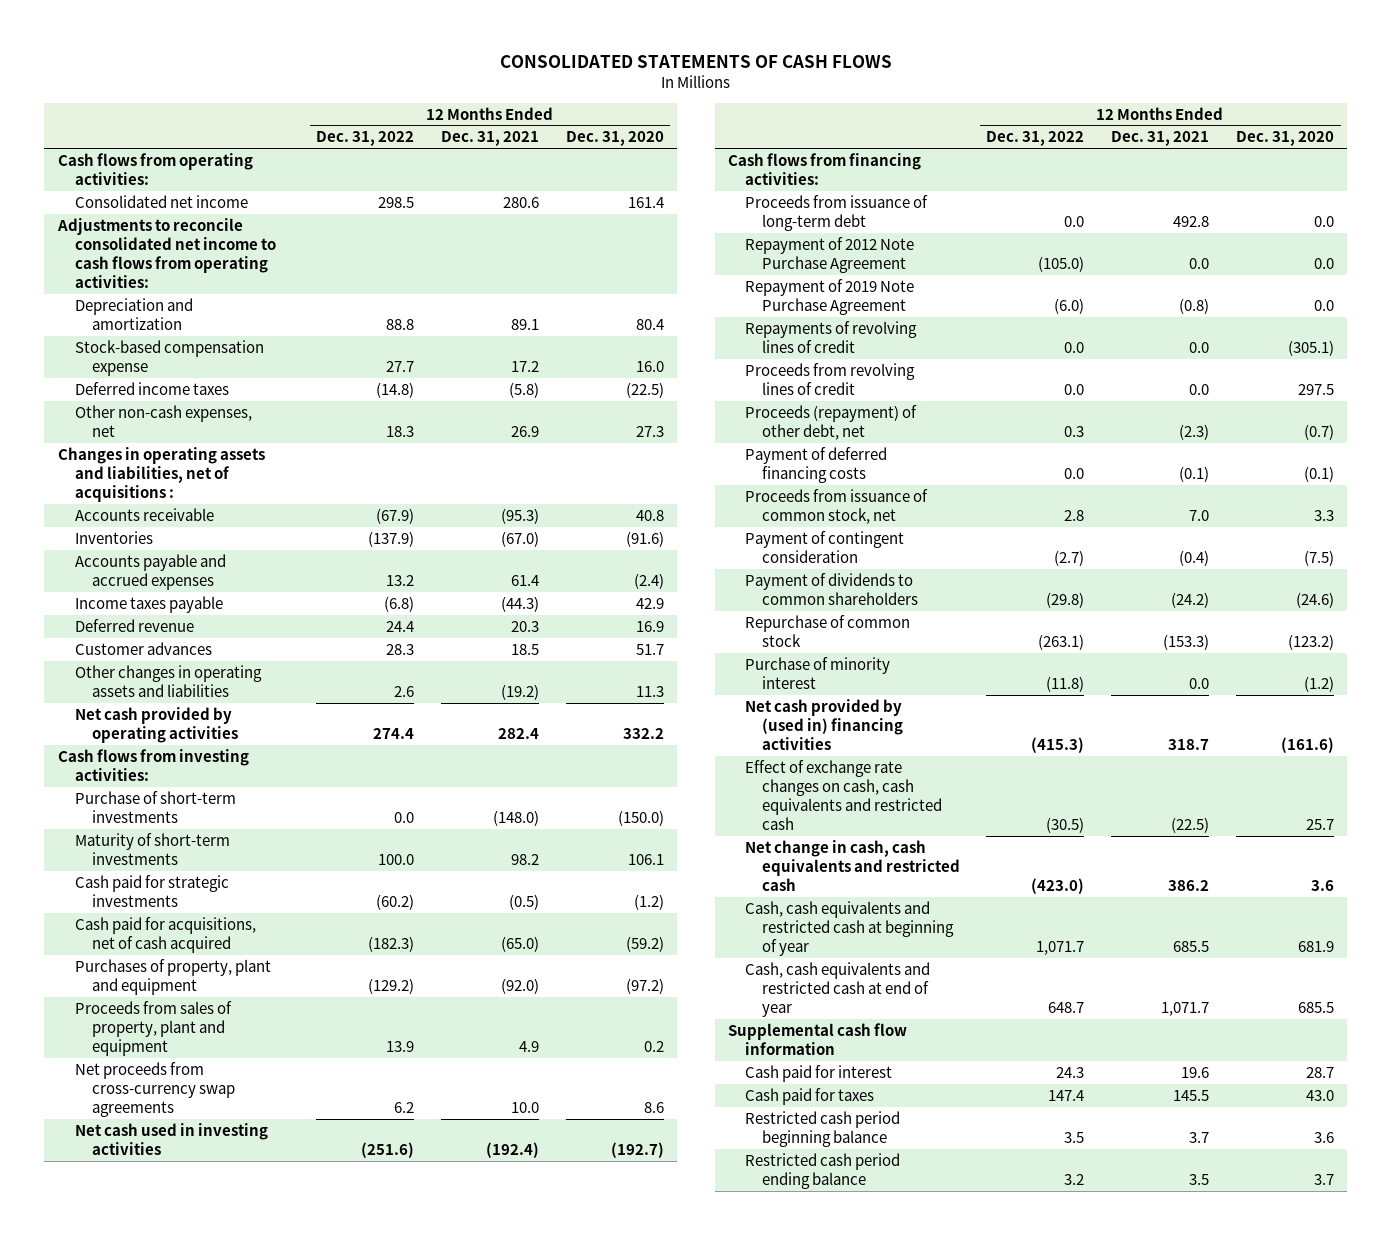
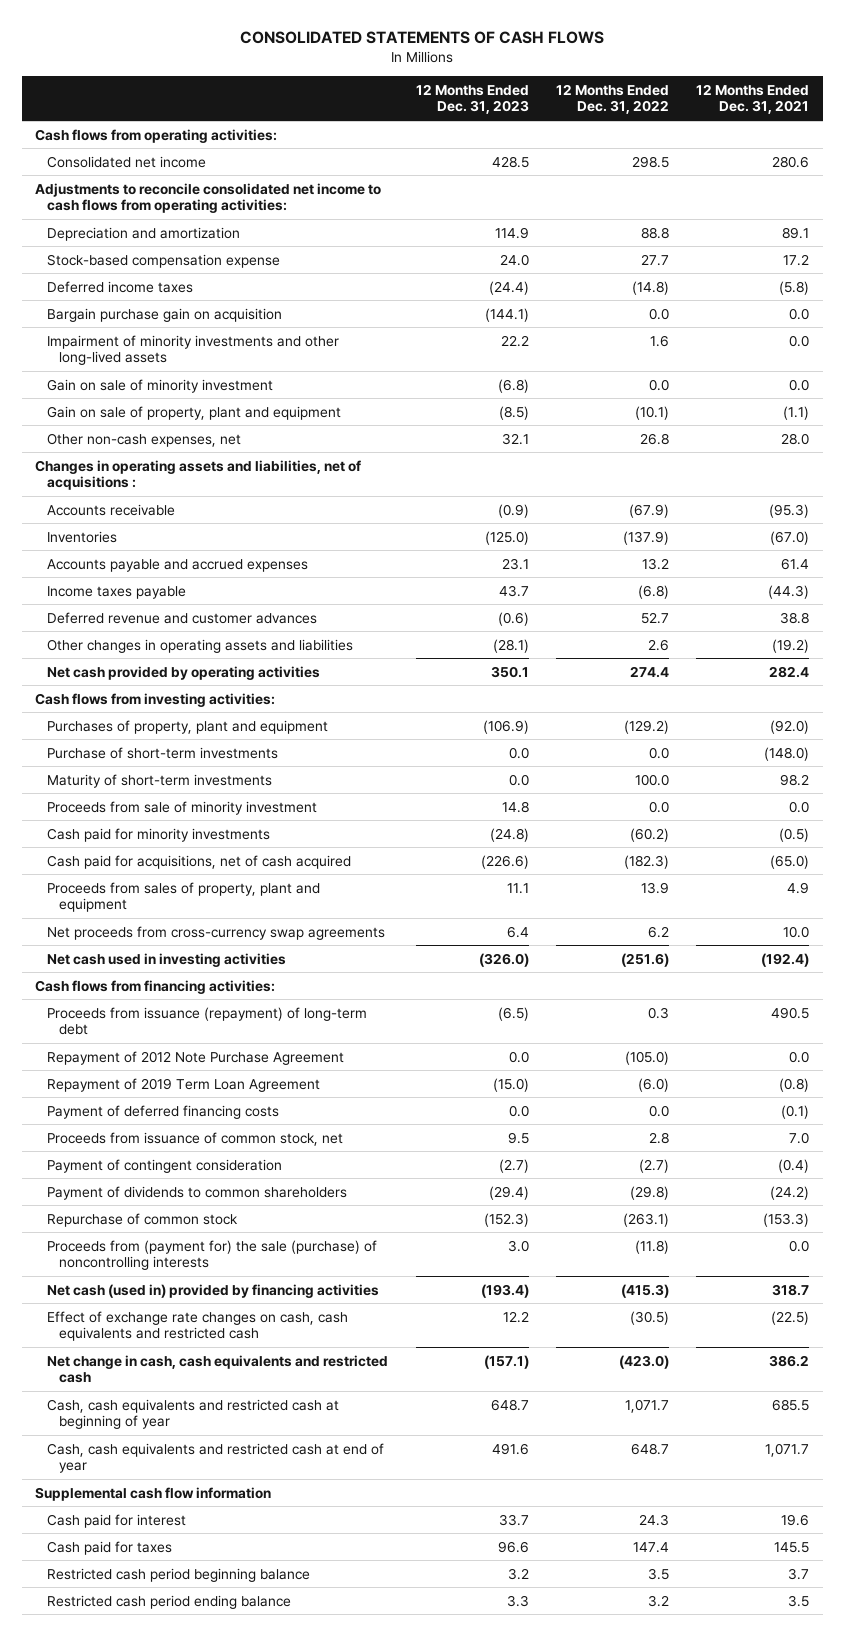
- | 12 Months Ended Dec. 31, 2022 | 12 Months Ended Dec. 31, 2021 | 12 Months Ended Dec. 31, 2020
+ | 12 Months Ended Dec. 31, 2023 | 12 Months Ended Dec. 31, 2022 | 12 Months Ended Dec. 31, 2021
- Other non-cash expenses, net | 18.3 | 26.9 | 27.3
+ Bargain purchase gain on acquisition | (144.1) | 0.0 | 0.0
+ Impairment of minority investments and other long-lived assets | 22.2 | 1.6 | 0.0
+ Gain on sale of minority investment | (6.8) | 0.0 | 0.0
+ Gain on sale of property, plant and equipment | (8.5) | (10.1) | (1.1)
+ Other non-cash expenses, net | 32.1 | 26.8 | 28.0
- Deferred revenue | 24.4 | 20.3 | 16.9
- Customer advances | 28.3 | 18.5 | 51.7
+ Deferred revenue and customer advances | (0.6) | 52.7 | 38.8
moved up: Purchases of property, plant and equipment | (106.9) | (129.2) | (92.0)
- Cash paid for strategic investments | (60.2) | (0.5) | (1.2)
+ Proceeds from sale of minority investment | 14.8 | 0.0 | 0.0
+ Cash paid for minority investments | (24.8) | (60.2) | (0.5)
- Proceeds from issuance of long-term debt | 0.0 | 492.8 | 0.0
+ Proceeds from issuance (repayment) of long-term debt | (6.5) | 0.3 | 490.5
- Repayment of 2019 Note Purchase Agreement | (6.0) | (0.8) | 0.0
- Repayments of revolving lines of credit | 0.0 | 0.0 | (305.1)
- Proceeds from revolving lines of credit | 0.0 | 0.0 | 297.5
- Proceeds (repayment) of other debt, net | 0.3 | (2.3) | (0.7)
+ Repayment of 2019 Term Loan Agreement | (15.0) | (6.0) | (0.8)
- Purchase of minority interest | (11.8) | 0.0 | (1.2)
- Net cash provided by (used in) financing activities | (415.3) | 318.7 | (161.6)
+ Proceeds from (payment for) the sale (purchase) of noncontrolling interests | 3.0 | (11.8) | 0.0
+ Net cash (used in) provided by financing activities | (193.4) | (415.3) | 318.7

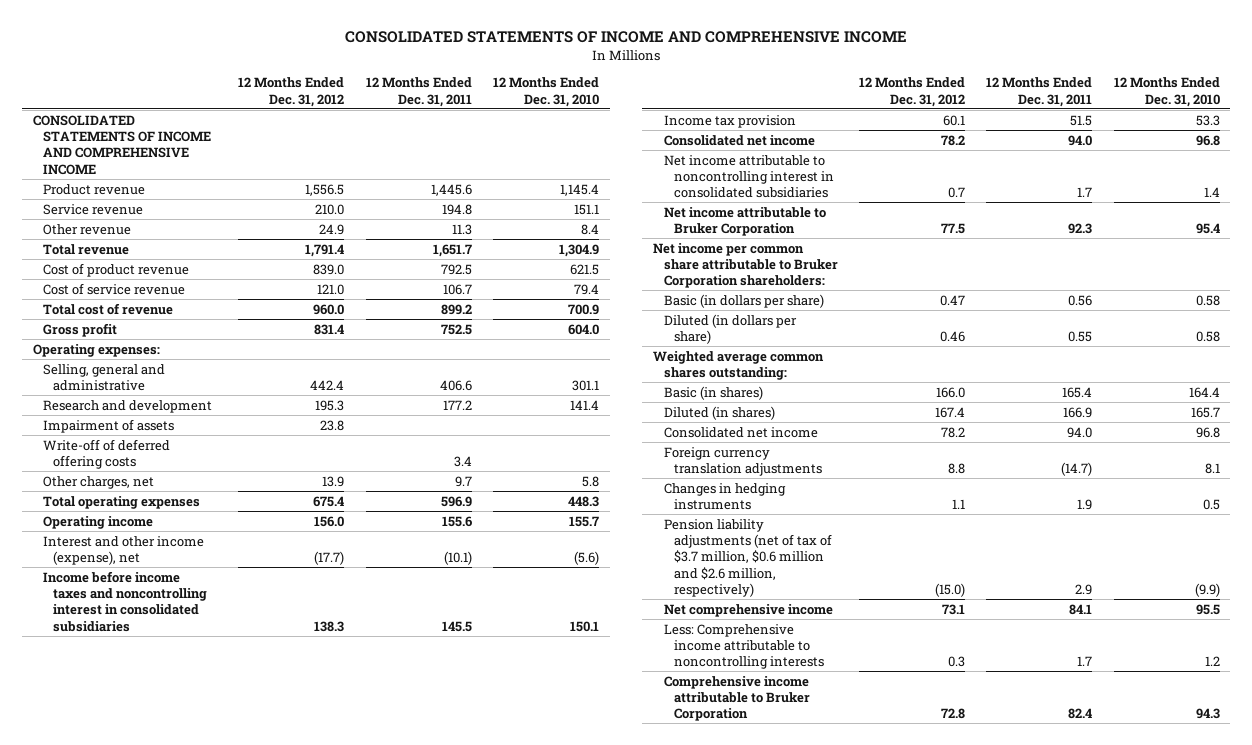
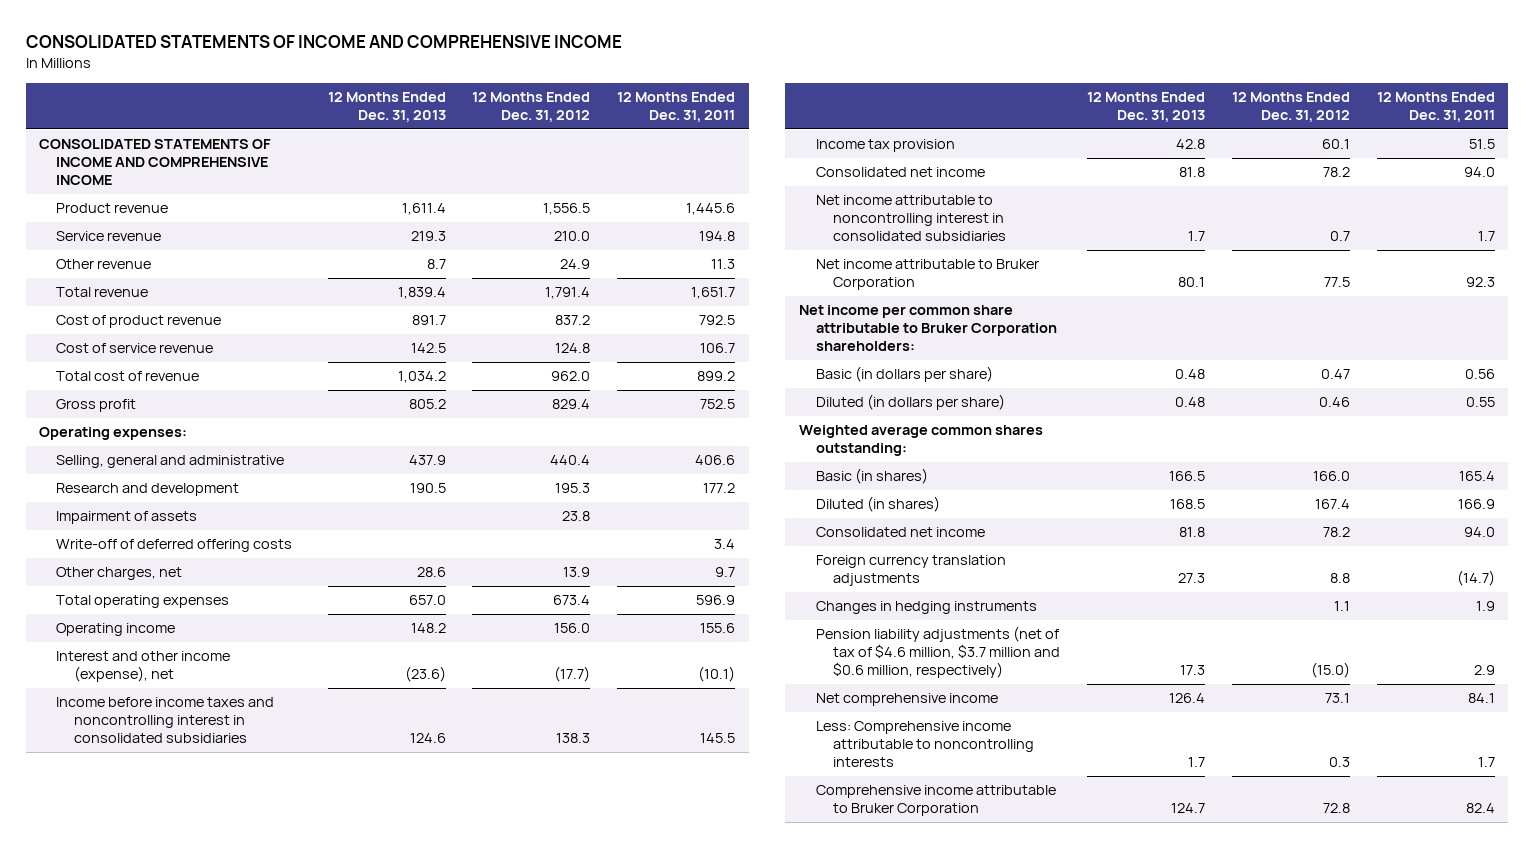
- | 12 Months Ended Dec. 31, 2012 | 12 Months Ended Dec. 31, 2011 | 12 Months Ended Dec. 31, 2010
+ | 12 Months Ended Dec. 31, 2013 | 12 Months Ended Dec. 31, 2012 | 12 Months Ended Dec. 31, 2011
- Cost of product revenue | 839.0 | 792.5 | 621.5
- Cost of service revenue | 121.0 | 106.7 | 79.4
- Total cost of revenue | 960.0 | 899.2 | 700.9
- Gross profit | 831.4 | 752.5 | 604.0
+ Cost of product revenue | 891.7 | 837.2 | 792.5
+ Cost of service revenue | 142.5 | 124.8 | 106.7
+ Total cost of revenue | 1,034.2 | 962.0 | 899.2
+ Gross profit | 805.2 | 829.4 | 752.5
- Selling, general and administrative | 442.4 | 406.6 | 301.1
+ Selling, general and administrative | 437.9 | 440.4 | 406.6
- Total operating expenses | 675.4 | 596.9 | 448.3
+ Total operating expenses | 657.0 | 673.4 | 596.9
- Pension liability adjustments (net of tax of $3.7 million, $0.6 million and $2.6 million, respectively) | (15.0) | 2.9 | (9.9)
+ Pension liability adjustments (net of tax of $4.6 million, $3.7 million and $0.6 million, respectively) | 17.3 | (15.0) | 2.9

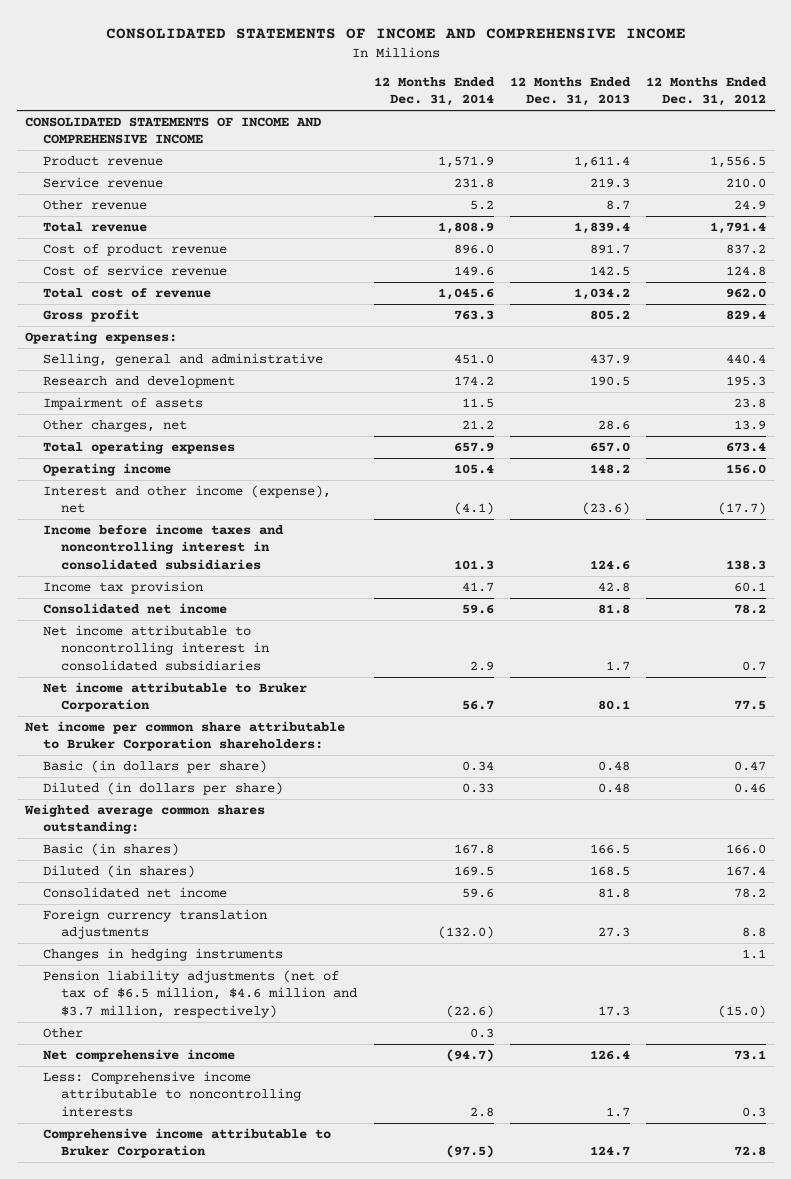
- | 12 Months Ended Dec. 31, 2013 | 12 Months Ended Dec. 31, 2012 | 12 Months Ended Dec. 31, 2011
+ | 12 Months Ended Dec. 31, 2014 | 12 Months Ended Dec. 31, 2013 | 12 Months Ended Dec. 31, 2012
- Write-off of deferred offering costs | | | 3.4
- Pension liability adjustments (net of tax of $4.6 million, $3.7 million and $0.6 million, respectively) | 17.3 | (15.0) | 2.9
+ Pension liability adjustments (net of tax of $6.5 million, $4.6 million and $3.7 million, respectively) | (22.6) | 17.3 | (15.0)
+ Other | 0.3 | |

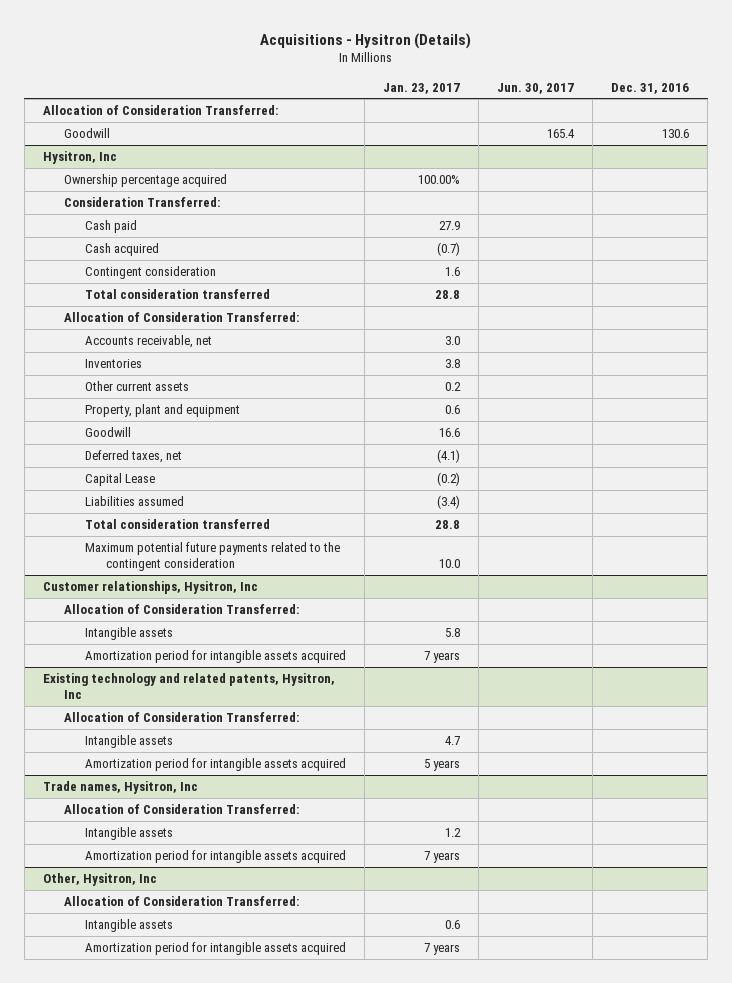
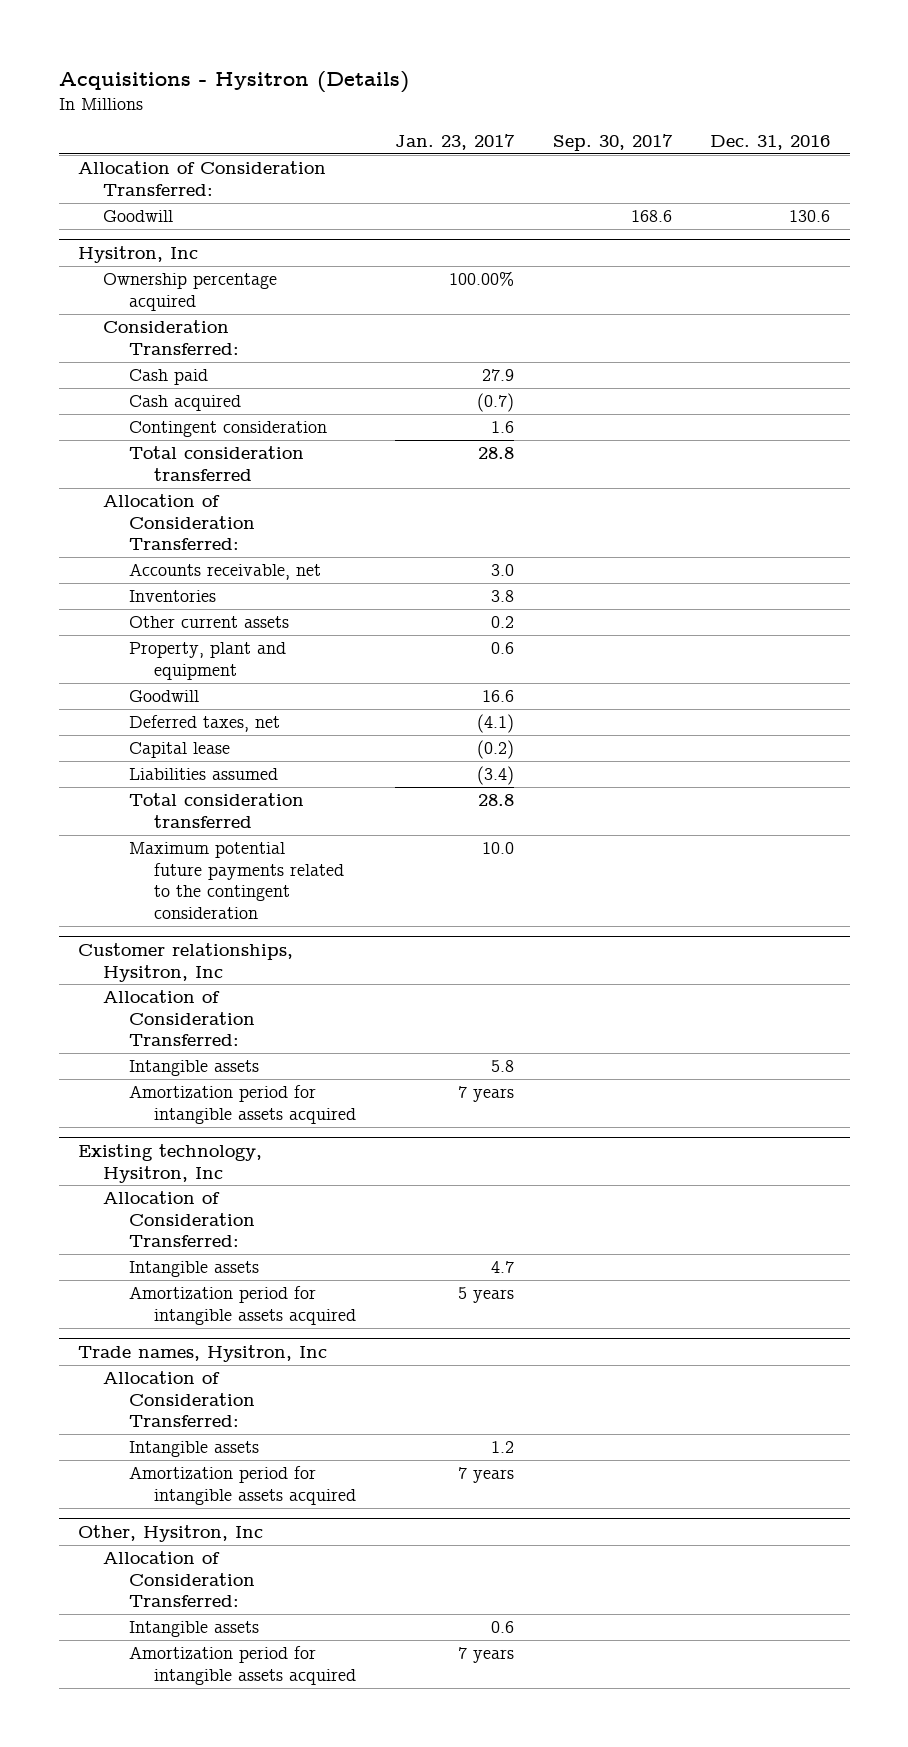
- | Jan. 23, 2017 | Jun. 30, 2017 | Dec. 31, 2016
+ | Jan. 23, 2017 | Sep. 30, 2017 | Dec. 31, 2016
@ Hysitron, Inc
- Capital Lease | (0.2) | |
+ Capital lease | (0.2) | |
- Existing technology and related patents, Hysitron, Inc
+ Existing technology, Hysitron, Inc

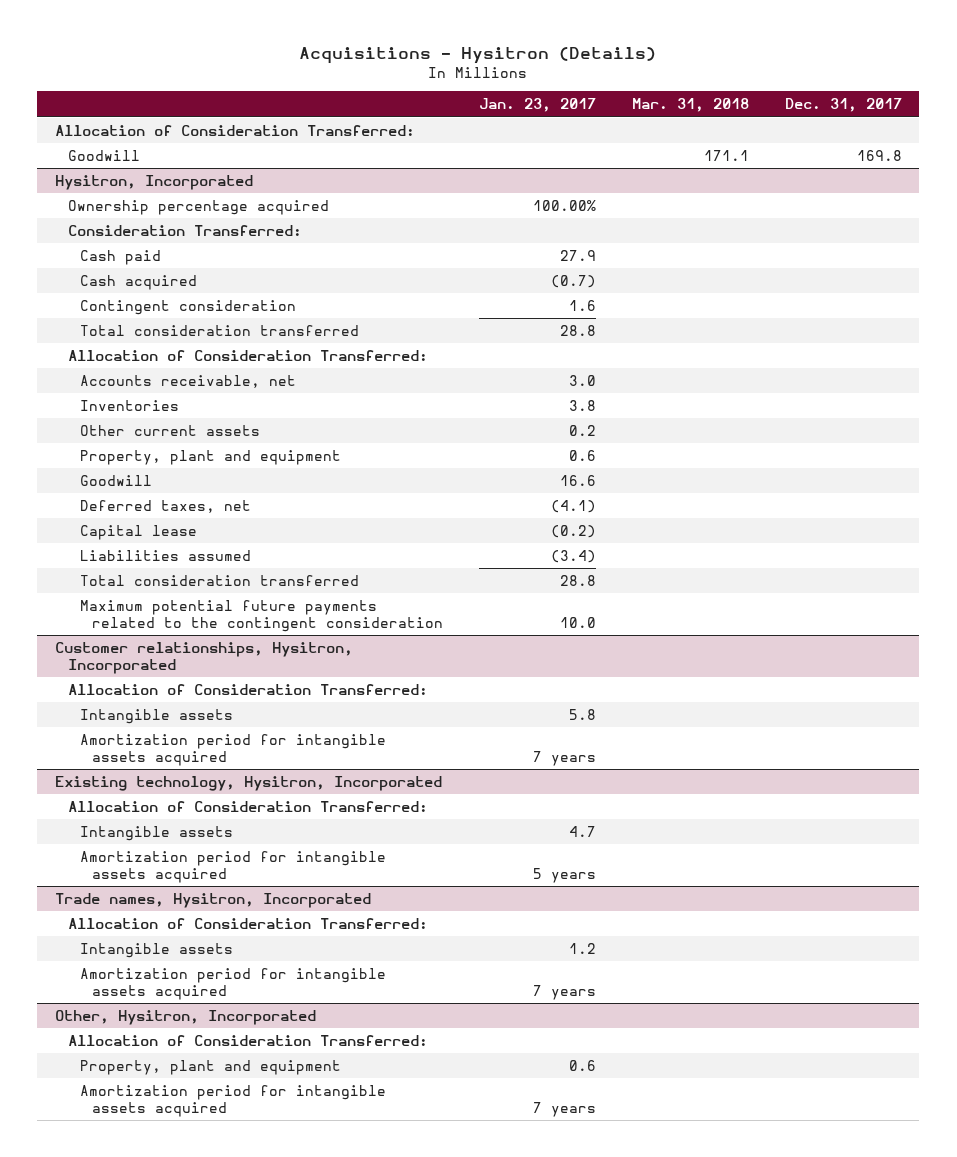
- | Jan. 23, 2017 | Sep. 30, 2017 | Dec. 31, 2016
+ | Jan. 23, 2017 | Mar. 31, 2018 | Dec. 31, 2017
- Hysitron, Inc
+ Hysitron, Incorporated
- Customer relationships, Hysitron, Inc
+ Customer relationships, Hysitron, Incorporated
- Existing technology, Hysitron, Inc
+ Existing technology, Hysitron, Incorporated
- Trade names, Hysitron, Inc
+ Trade names, Hysitron, Incorporated
- Other, Hysitron, Inc
+ Other, Hysitron, Incorporated
- Intangible assets | 0.6 | |
+ Property, plant and equipment | 0.6 | |

